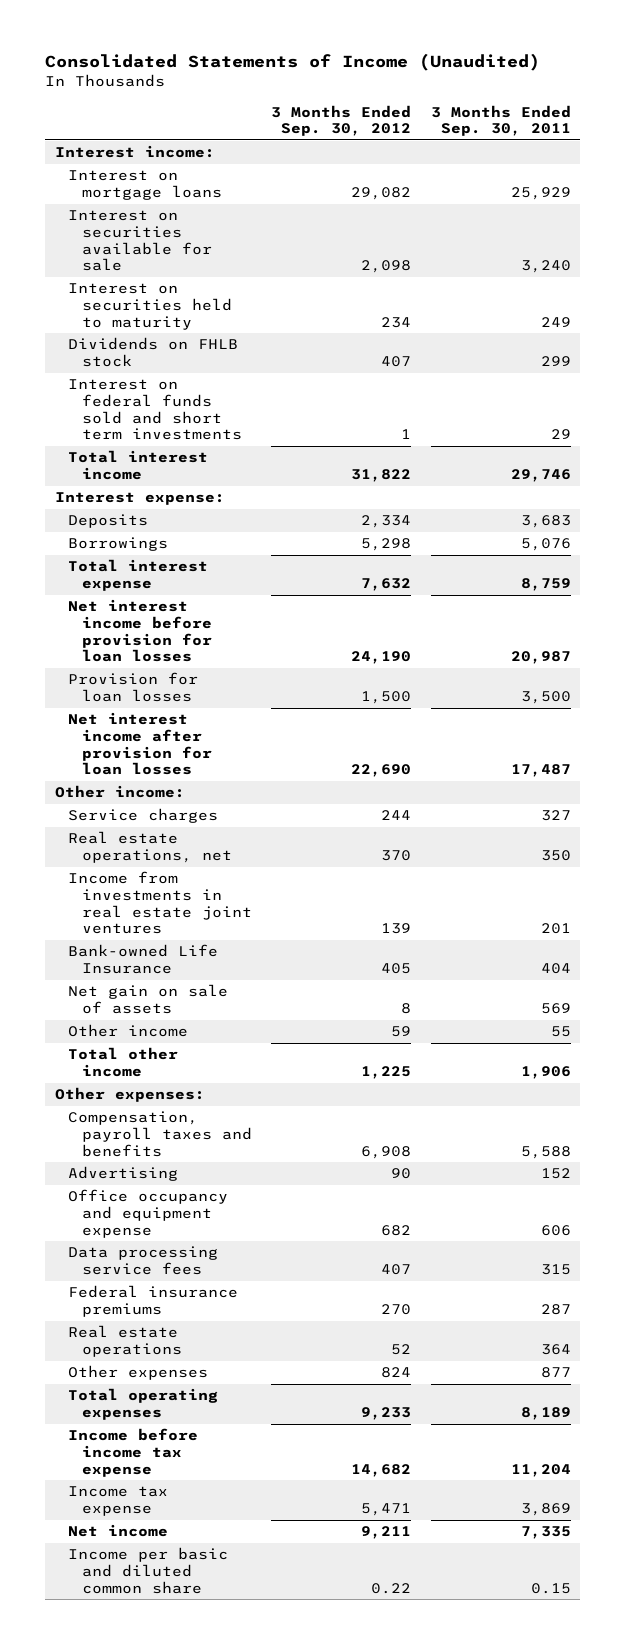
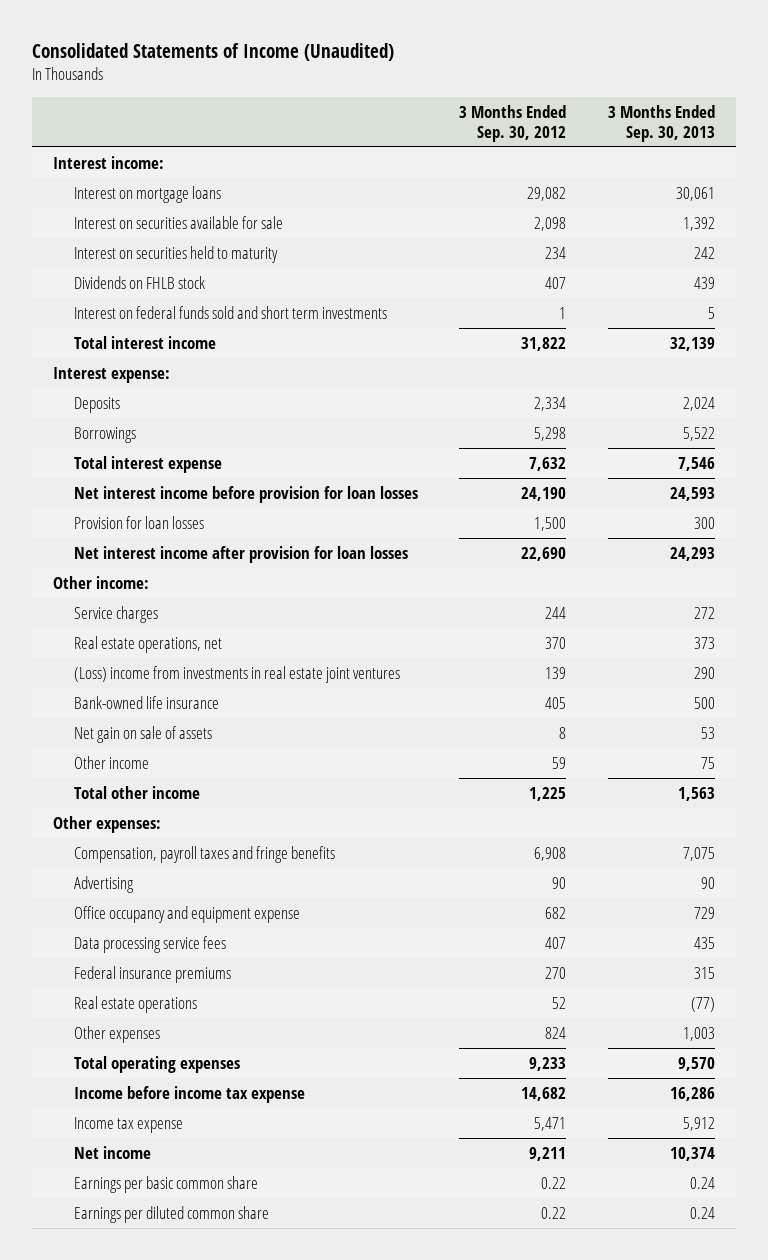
- | 3 Months Ended Sep. 30, 2012 | 3 Months Ended Sep. 30, 2011
+ | 3 Months Ended Sep. 30, 2012 | 3 Months Ended Sep. 30, 2013
- Income from investments in real estate joint ventures | 139 | 201
- Bank-owned Life Insurance | 405 | 404
+ (Loss) income from investments in real estate joint ventures | 139 | 290
+ Bank-owned life insurance | 405 | 500
- Compensation, payroll taxes and benefits | 6,908 | 5,588
+ Compensation, payroll taxes and fringe benefits | 6,908 | 7,075
- Income per basic and diluted common share | 0.22 | 0.15
+ Earnings per basic common share | 0.22 | 0.24
+ Earnings per diluted common share | 0.22 | 0.24

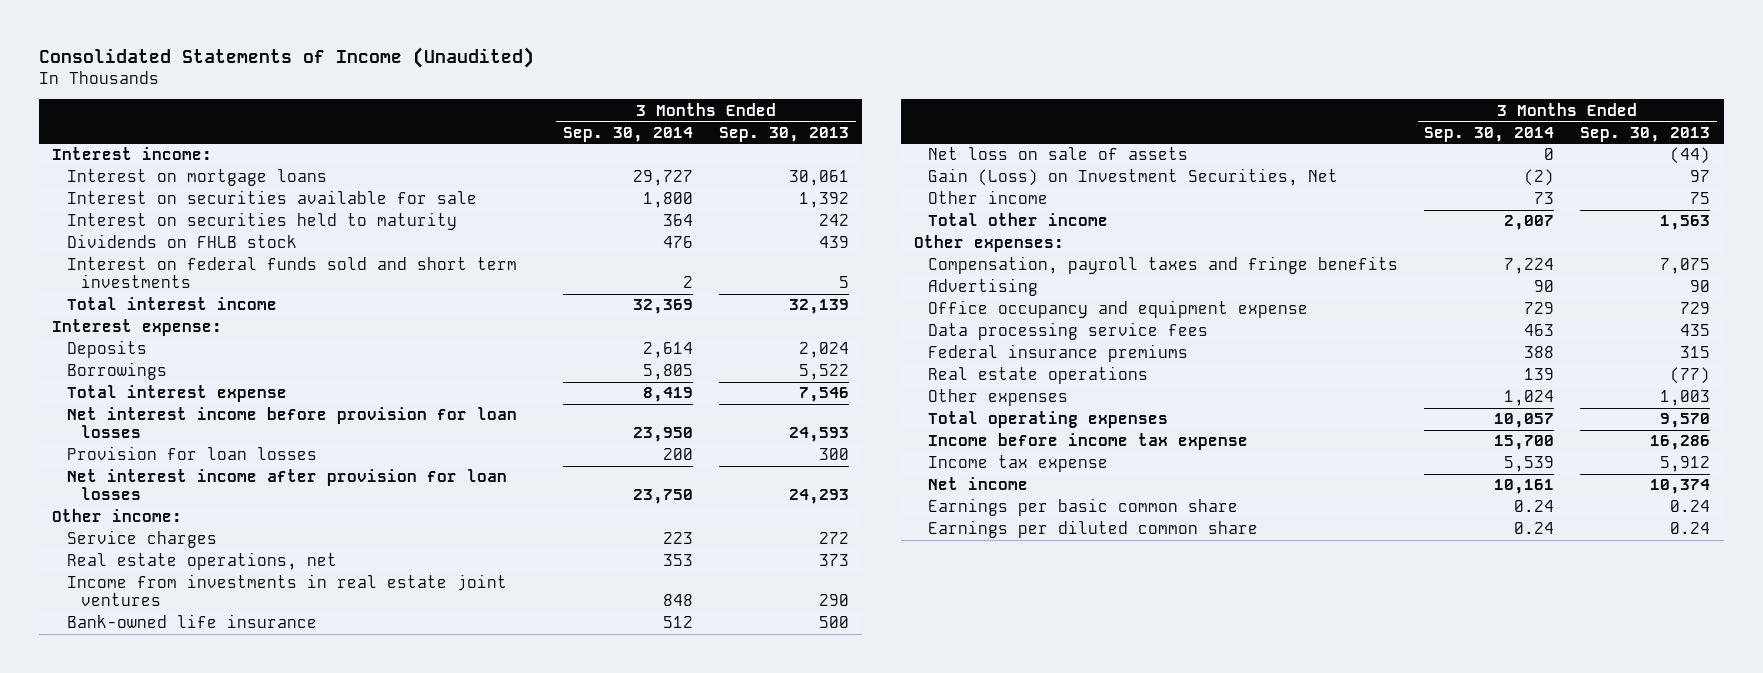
- | 3 Months Ended Sep. 30, 2012 | 3 Months Ended Sep. 30, 2013
+ | 3 Months Ended Sep. 30, 2014 | 3 Months Ended Sep. 30, 2013
- (Loss) income from investments in real estate joint ventures | 139 | 290
+ Income from investments in real estate joint ventures | 848 | 290
- Net gain on sale of assets | 8 | 53
+ Net loss on sale of assets | 0 | (44)
+ Gain (Loss) on Investment Securities, Net | (2) | 97

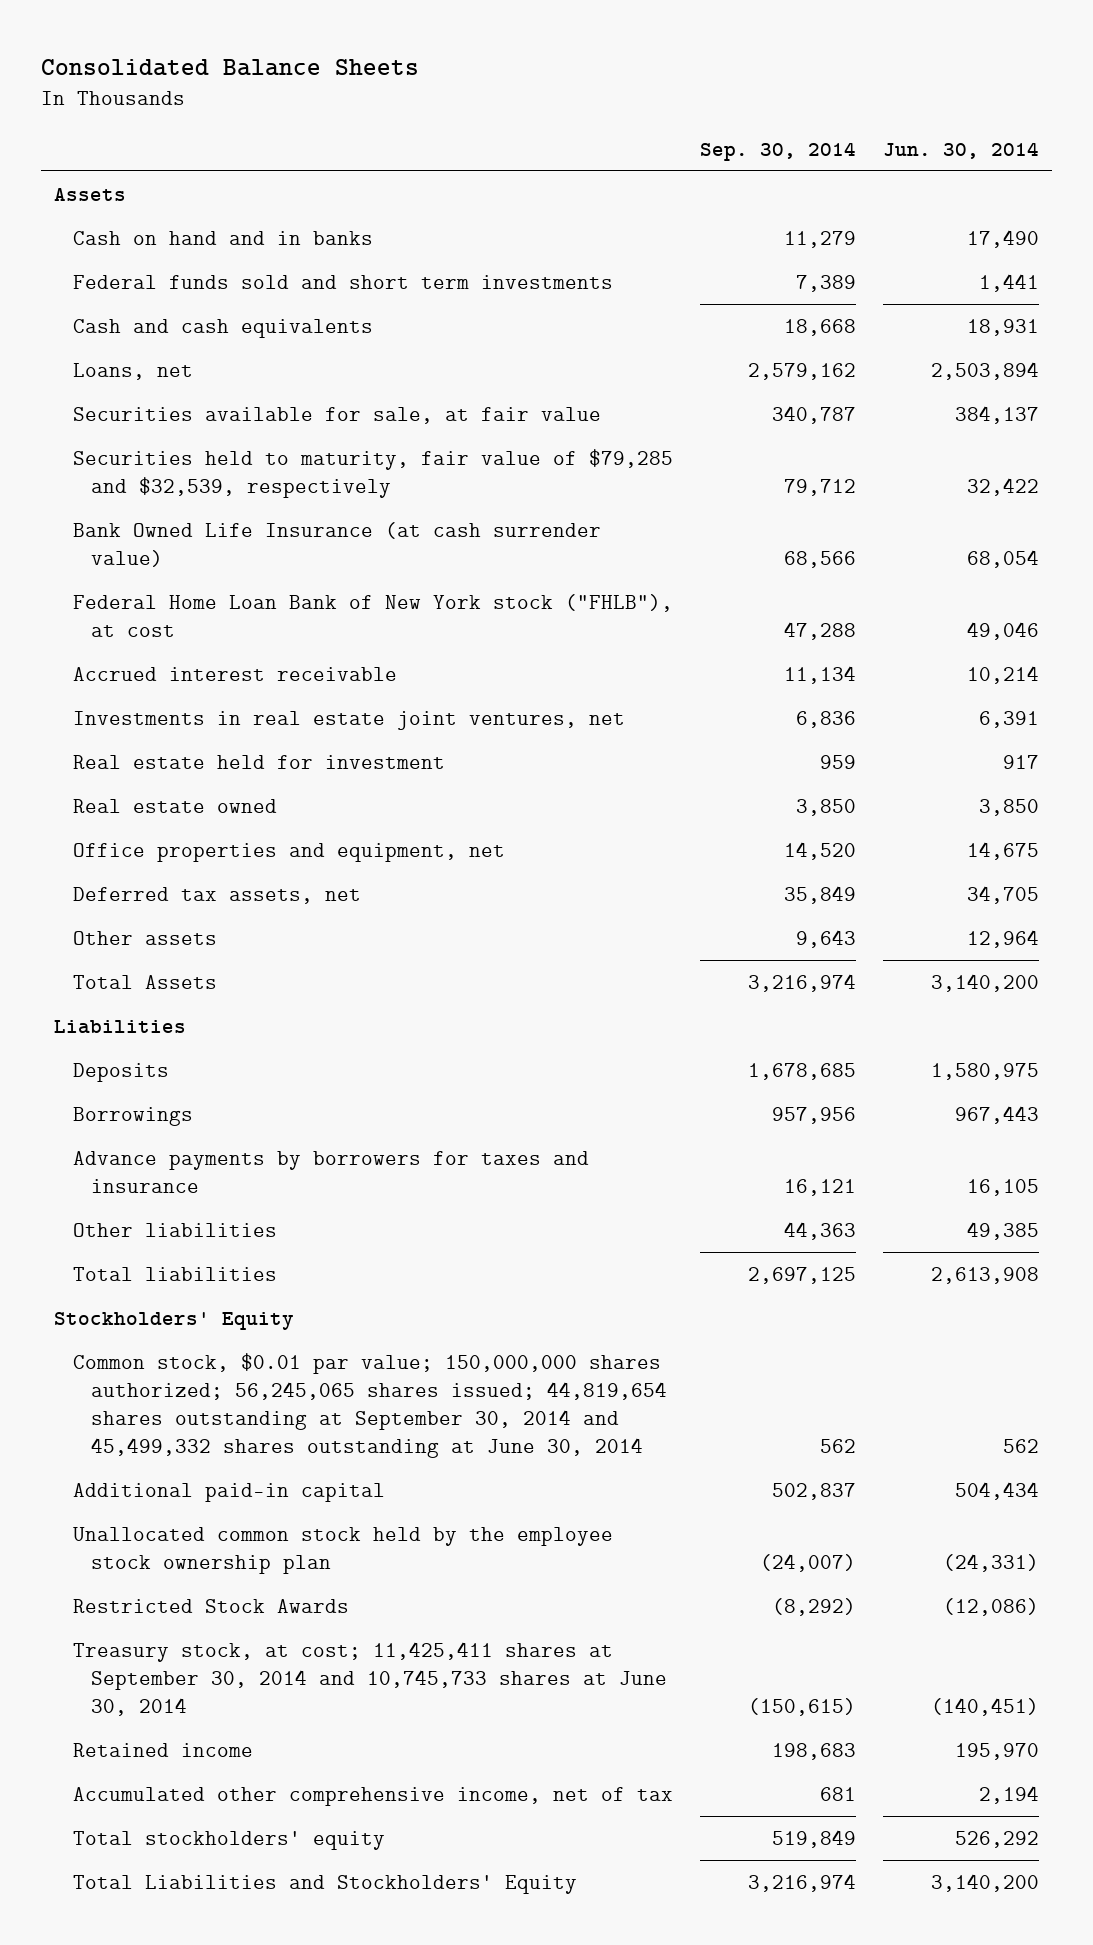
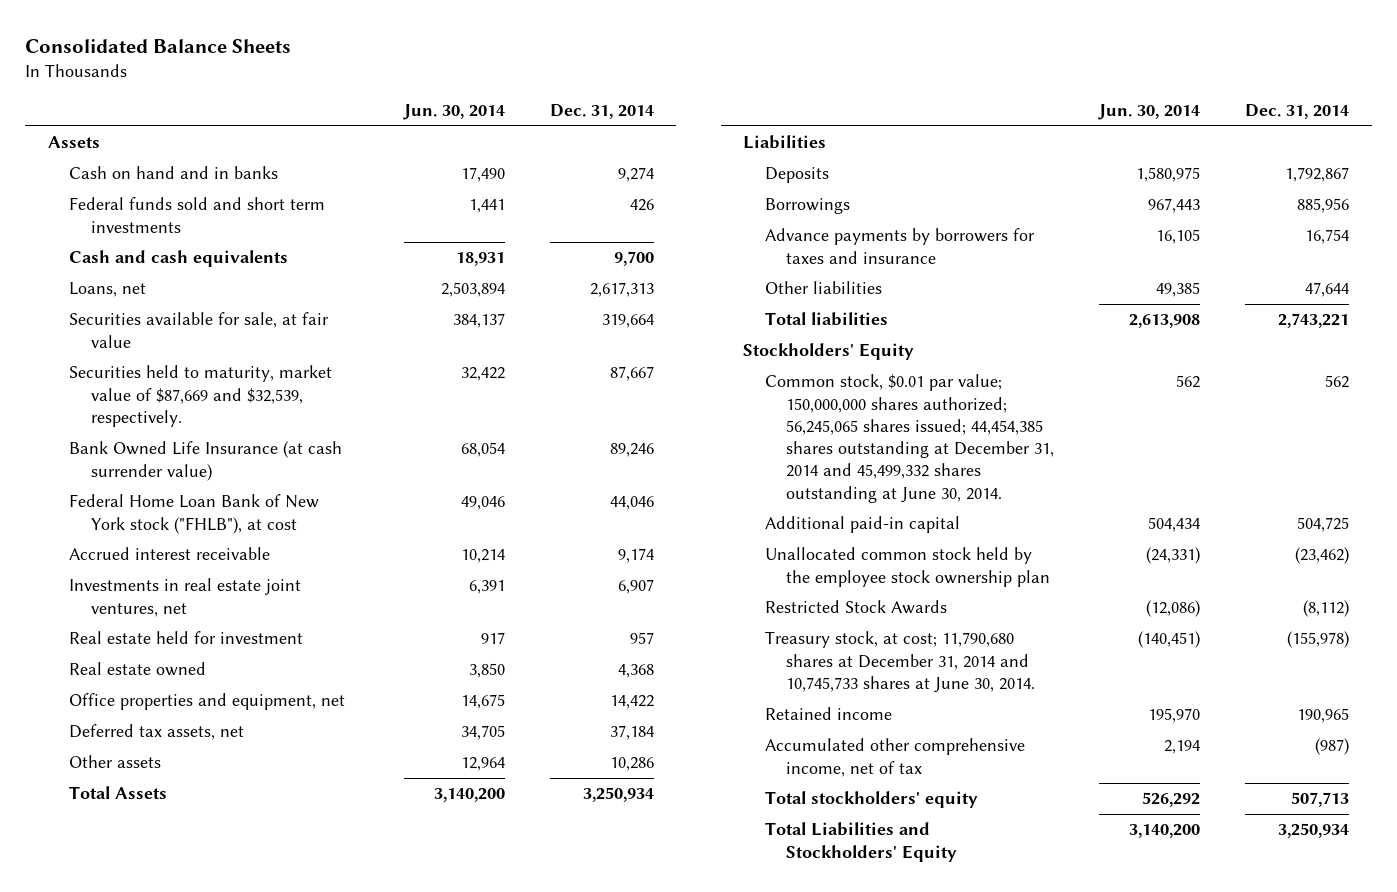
- | Sep. 30, 2014 | Jun. 30, 2014
+ | Jun. 30, 2014 | Dec. 31, 2014
- Securities held to maturity, fair value of $79,285 and $32,539, respectively | 79,712 | 32,422
+ Securities held to maturity, market value of $87,669 and $32,539, respectively. | 32,422 | 87,667
- Common stock, $0.01 par value; 150,000,000 shares authorized; 56,245,065 shares issued; 44,819,654 shares outstanding at September 30, 2014 and 45,499,332 shares outstanding at June 30, 2014 | 562 | 562
+ Common stock, $0.01 par value; 150,000,000 shares authorized; 56,245,065 shares issued; 44,454,385 shares outstanding at December 31, 2014 and 45,499,332 shares outstanding at June 30, 2014. | 562 | 562
- Treasury stock, at cost; 11,425,411 shares at September 30, 2014 and 10,745,733 shares at June 30, 2014 | (150,615) | (140,451)
+ Treasury stock, at cost; 11,790,680 shares at December 31, 2014 and 10,745,733 shares at June 30, 2014. | (140,451) | (155,978)

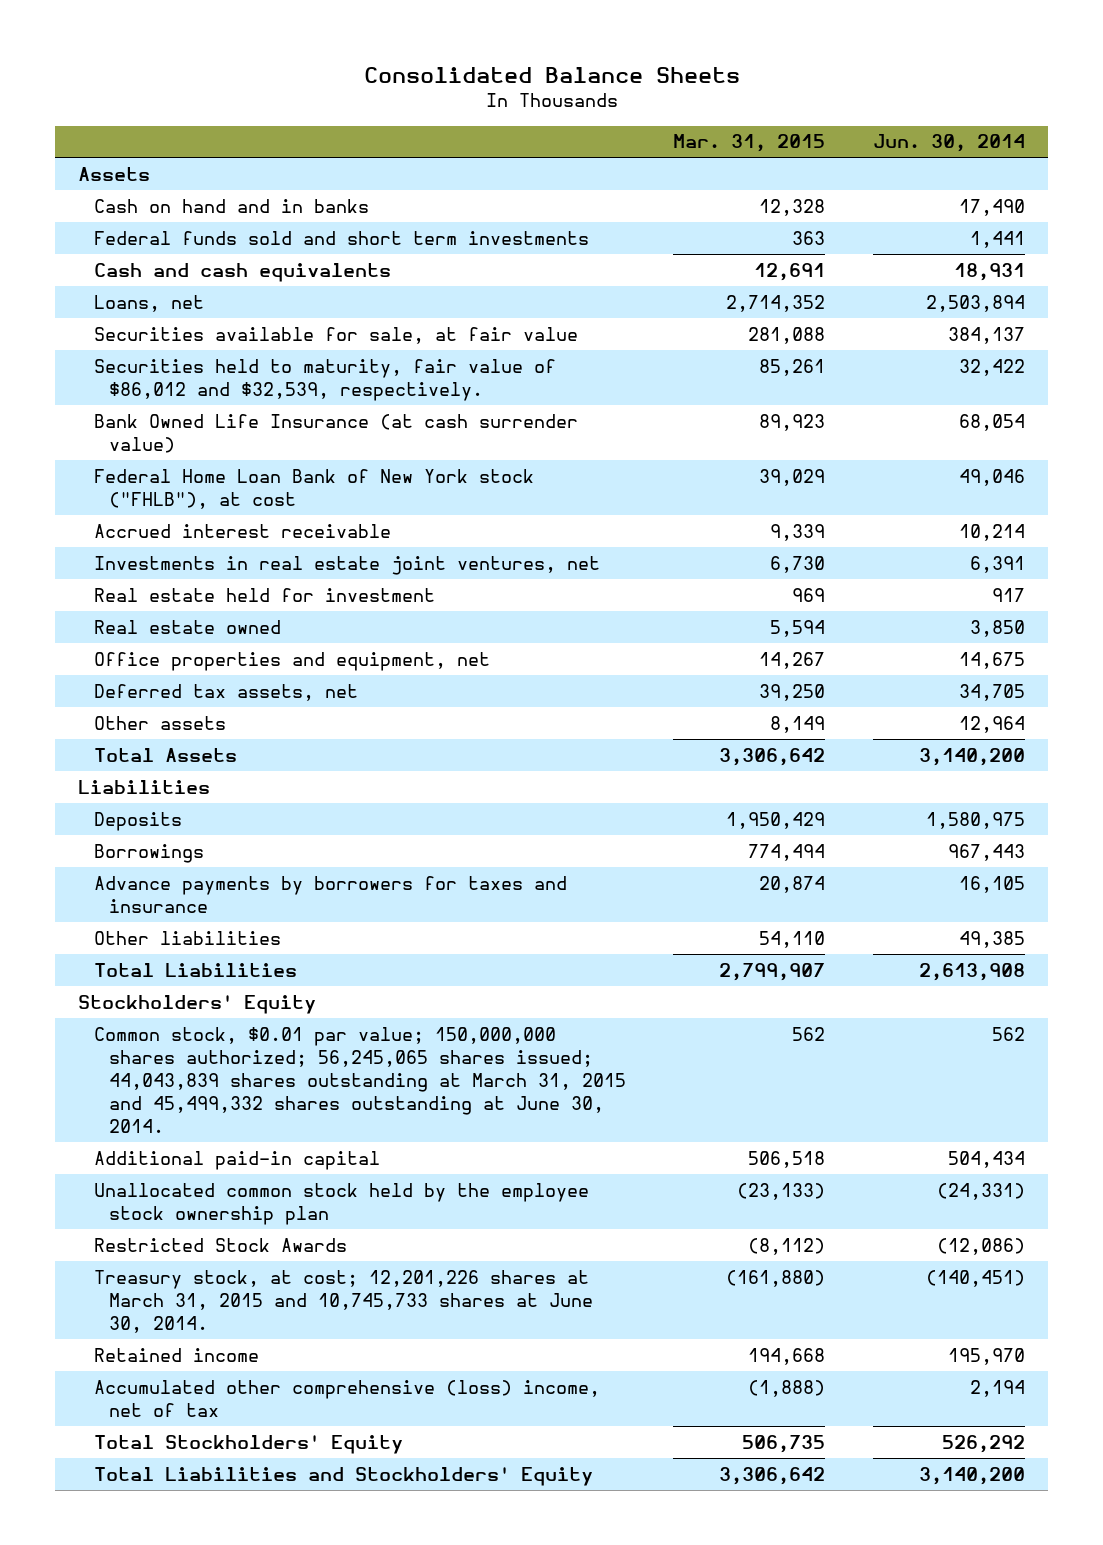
- | Jun. 30, 2014 | Dec. 31, 2014
+ | Mar. 31, 2015 | Jun. 30, 2014
- Securities held to maturity, market value of $87,669 and $32,539, respectively. | 32,422 | 87,667
+ Securities held to maturity, fair value of $86,012 and $32,539, respectively. | 85,261 | 32,422
- Total liabilities | 2,613,908 | 2,743,221
+ Total Liabilities | 2,799,907 | 2,613,908
- Common stock, $0.01 par value; 150,000,000 shares authorized; 56,245,065 shares issued; 44,454,385 shares outstanding at December 31, 2014 and 45,499,332 shares outstanding at June 30, 2014. | 562 | 562
+ Common stock, $0.01 par value; 150,000,000 shares authorized; 56,245,065 shares issued; 44,043,839 shares outstanding at March 31, 2015 and 45,499,332 shares outstanding at June 30, 2014. | 562 | 562
- Treasury stock, at cost; 11,790,680 shares at December 31, 2014 and 10,745,733 shares at June 30, 2014. | (140,451) | (155,978)
+ Treasury stock, at cost; 12,201,226 shares at March 31, 2015 and 10,745,733 shares at June 30, 2014. | (161,880) | (140,451)
- Accumulated other comprehensive income, net of tax | 2,194 | (987)
- Total stockholders' equity | 526,292 | 507,713
+ Accumulated other comprehensive (loss) income, net of tax | (1,888) | 2,194
+ Total Stockholders' Equity | 506,735 | 526,292

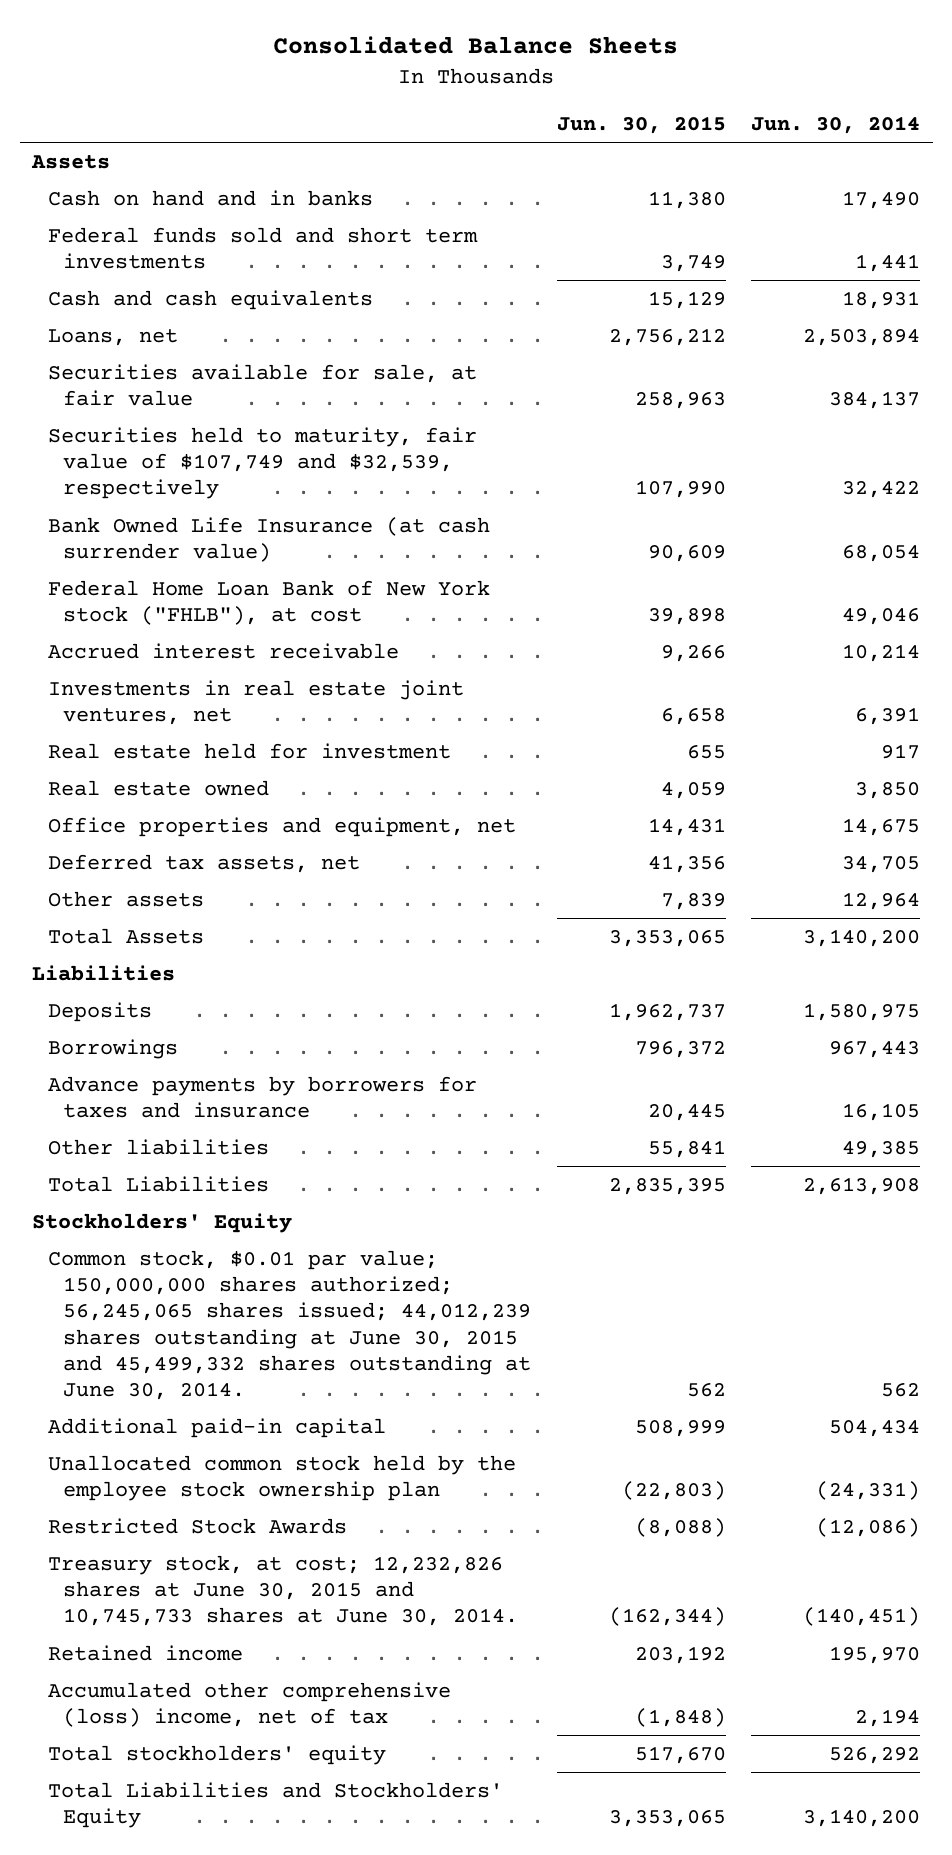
- | Mar. 31, 2015 | Jun. 30, 2014
+ | Jun. 30, 2015 | Jun. 30, 2014
- Securities held to maturity, fair value of $86,012 and $32,539, respectively. | 85,261 | 32,422
+ Securities held to maturity, fair value of $107,749 and $32,539, respectively | 107,990 | 32,422
- Common stock, $0.01 par value; 150,000,000 shares authorized; 56,245,065 shares issued; 44,043,839 shares outstanding at March 31, 2015 and 45,499,332 shares outstanding at June 30, 2014. | 562 | 562
+ Common stock, $0.01 par value; 150,000,000 shares authorized; 56,245,065 shares issued; 44,012,239 shares outstanding at June 30, 2015 and 45,499,332 shares outstanding at June 30, 2014. | 562 | 562
- Treasury stock, at cost; 12,201,226 shares at March 31, 2015 and 10,745,733 shares at June 30, 2014. | (161,880) | (140,451)
+ Treasury stock, at cost; 12,232,826 shares at June 30, 2015 and 10,745,733 shares at June 30, 2014. | (162,344) | (140,451)
- Total Stockholders' Equity | 506,735 | 526,292
+ Total stockholders' equity | 517,670 | 526,292

